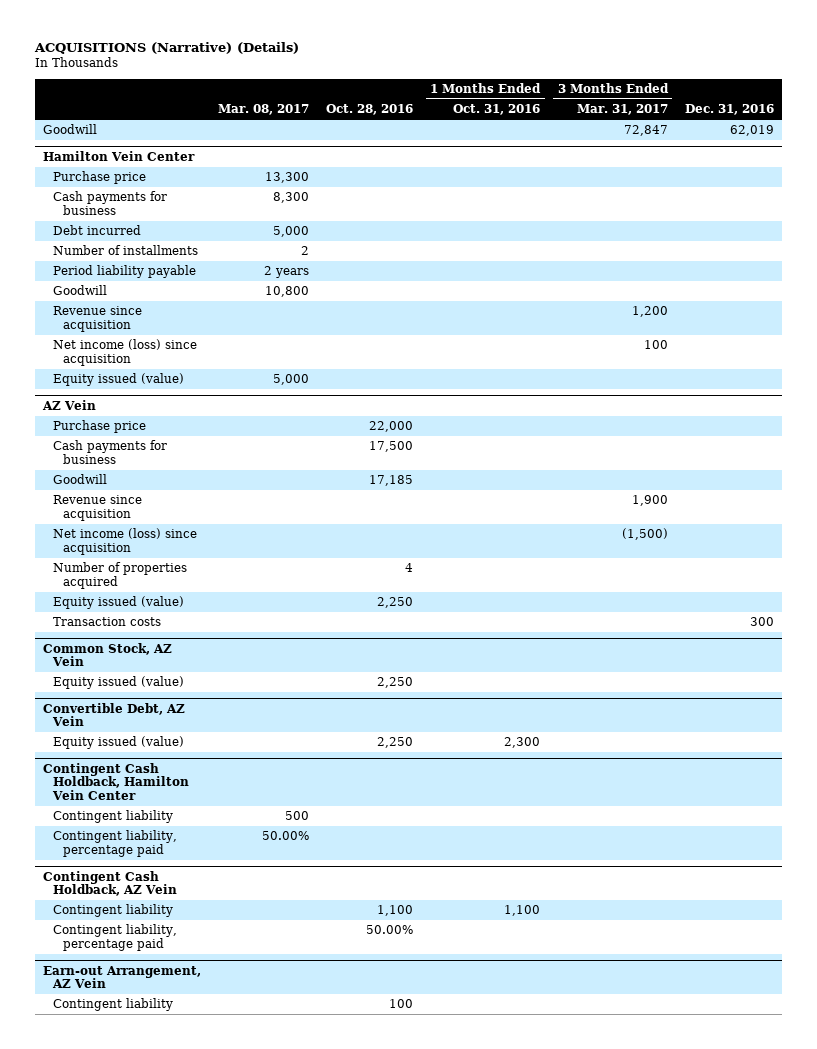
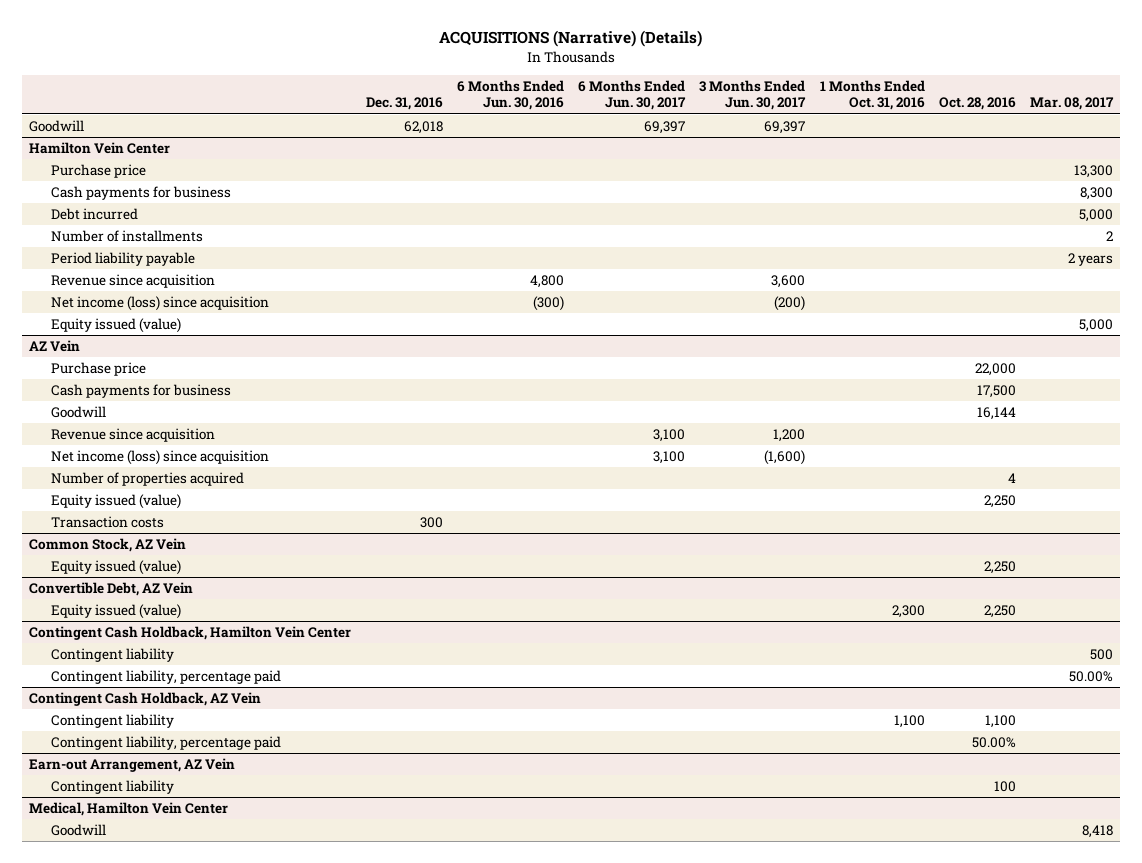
- | Mar. 08, 2017 | Oct. 28, 2016 | 1 Months Ended Oct. 31, 2016 | 3 Months Ended Mar. 31, 2017 | Dec. 31, 2016
+ | Dec. 31, 2016 | 6 Months Ended Jun. 30, 2016 | 6 Months Ended Jun. 30, 2017 | 3 Months Ended Jun. 30, 2017 | 1 Months Ended Oct. 31, 2016 | Oct. 28, 2016 | Mar. 08, 2017
- Goodwill | | | | 72,847 | 62,019
+ Goodwill | 62,018 | | 69,397 | 69,397 | | |
@ Hamilton Vein Center
- Goodwill | 10,800 | | | |
@ AZ Vein
- Goodwill | | 17,185 | | |
+ Goodwill | | | | | | 16,144 |
+ Medical, Hamilton Vein Center
+ Goodwill | | | | | | | 8,418

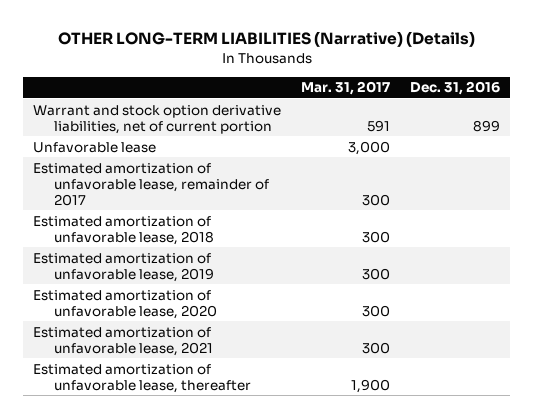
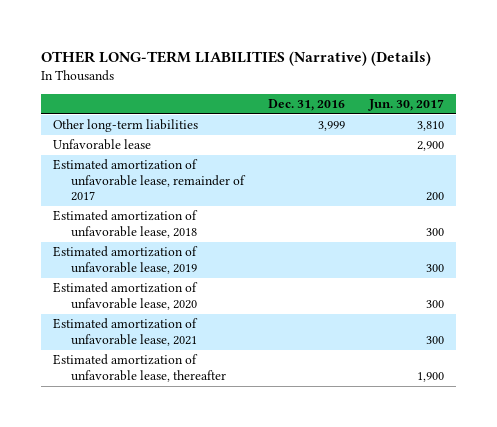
- | Mar. 31, 2017 | Dec. 31, 2016
+ | Dec. 31, 2016 | Jun. 30, 2017
- Warrant and stock option derivative liabilities, net of current portion | 591 | 899
+ Other long-term liabilities | 3,999 | 3,810

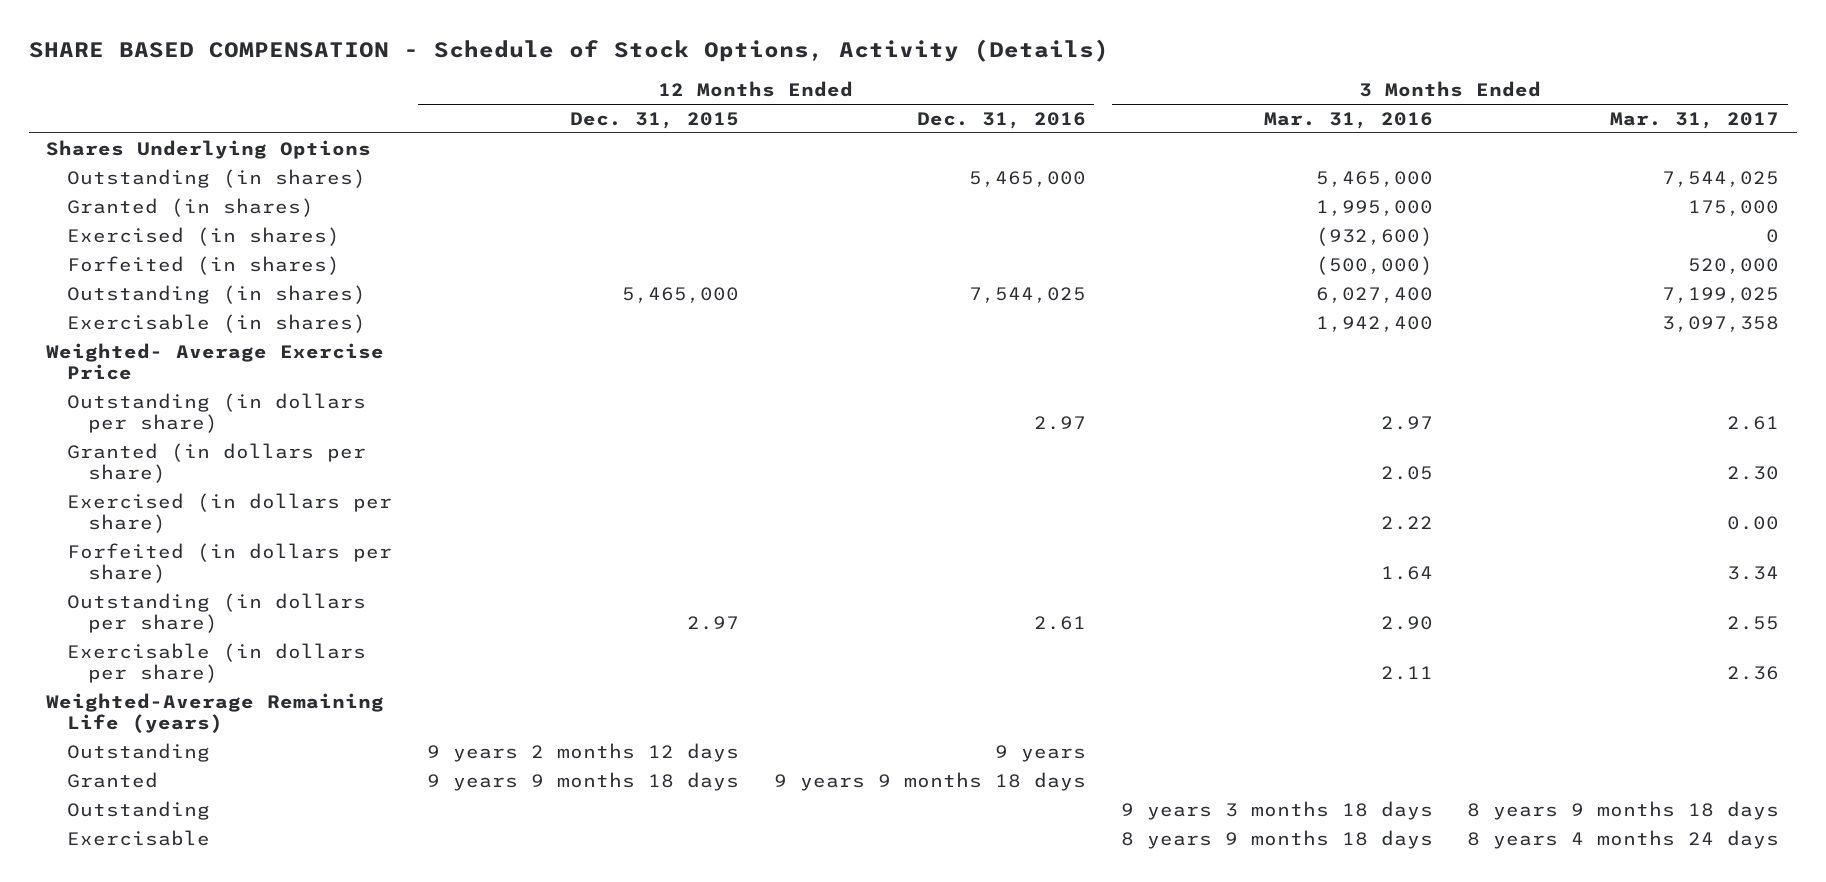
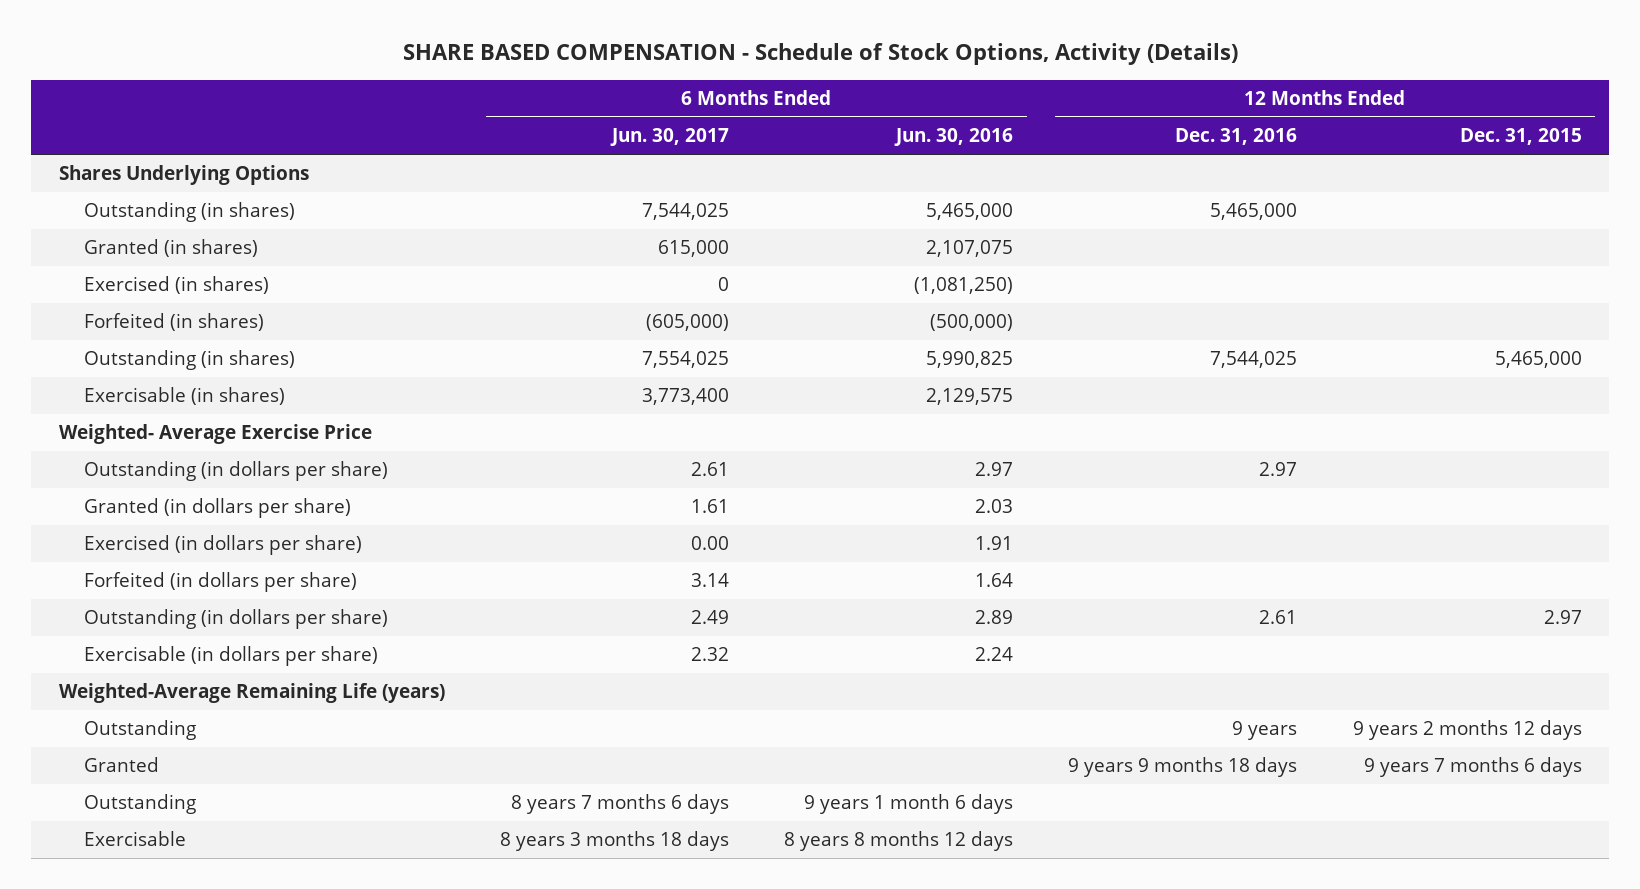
- | 12 Months Ended Dec. 31, 2015 | 12 Months Ended Dec. 31, 2016 | 3 Months Ended Mar. 31, 2016 | 3 Months Ended Mar. 31, 2017
+ | 6 Months Ended Jun. 30, 2017 | 6 Months Ended Jun. 30, 2016 | 12 Months Ended Dec. 31, 2016 | 12 Months Ended Dec. 31, 2015
- Granted | 9 years 9 months 18 days | 9 years 9 months 18 days | |
+ Granted | | | 9 years 9 months 18 days | 9 years 7 months 6 days

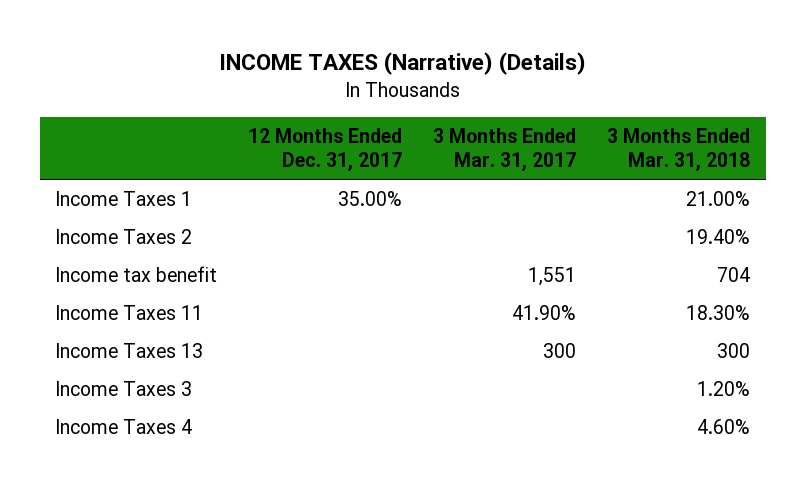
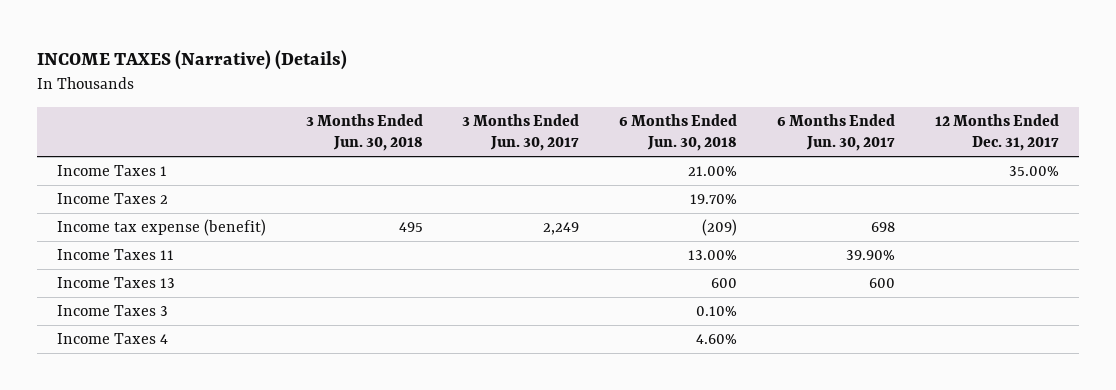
- | 12 Months Ended Dec. 31, 2017 | 3 Months Ended Mar. 31, 2017 | 3 Months Ended Mar. 31, 2018
+ | 3 Months Ended Jun. 30, 2018 | 3 Months Ended Jun. 30, 2017 | 6 Months Ended Jun. 30, 2018 | 6 Months Ended Jun. 30, 2017 | 12 Months Ended Dec. 31, 2017
- Income tax benefit | | 1,551 | 704
+ Income tax expense (benefit) | 495 | 2,249 | (209) | 698 |

